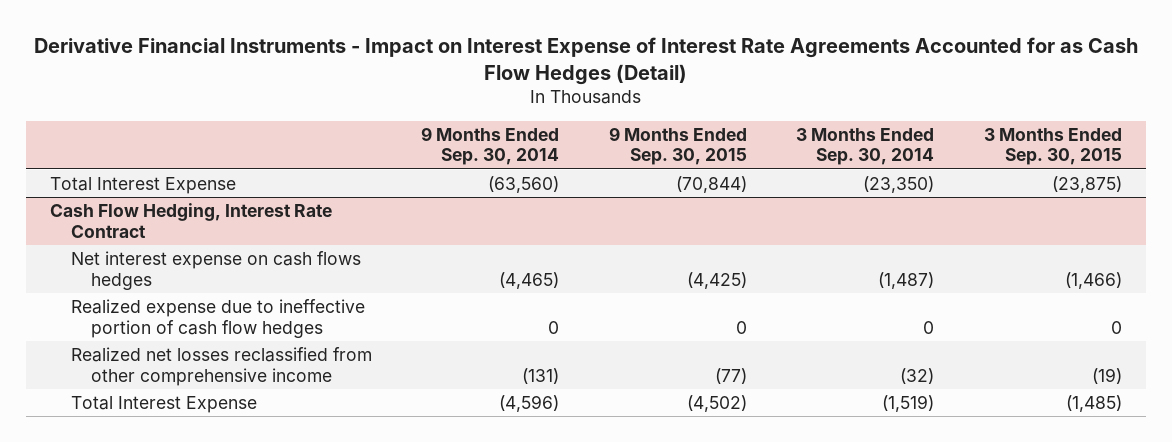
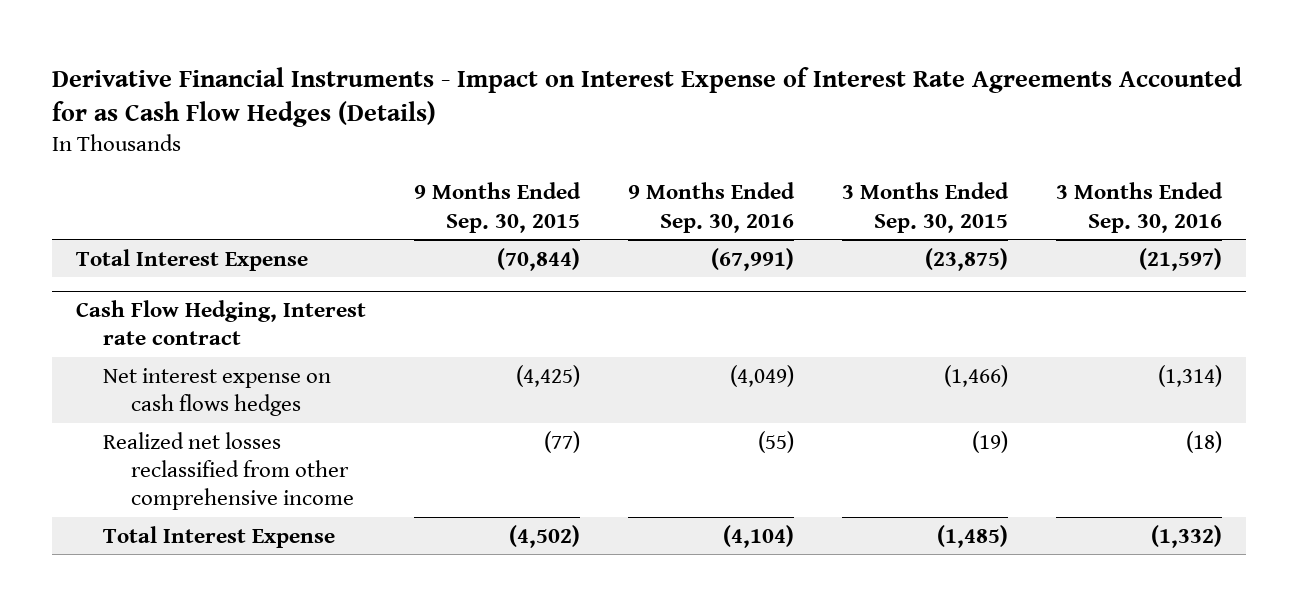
- Derivative Financial Instruments - Impact on Interest Expense of Interest Rate Agreements Accounted for as Cash Flow Hedges (Detail)
+ Derivative Financial Instruments - Impact on Interest Expense of Interest Rate Agreements Accounted for as Cash Flow Hedges (Details)
- | 9 Months Ended Sep. 30, 2014 | 9 Months Ended Sep. 30, 2015 | 3 Months Ended Sep. 30, 2014 | 3 Months Ended Sep. 30, 2015
+ | 9 Months Ended Sep. 30, 2015 | 9 Months Ended Sep. 30, 2016 | 3 Months Ended Sep. 30, 2015 | 3 Months Ended Sep. 30, 2016
- Cash Flow Hedging, Interest Rate Contract
+ Cash Flow Hedging, Interest rate contract
- Realized expense due to ineffective portion of cash flow hedges | 0 | 0 | 0 | 0

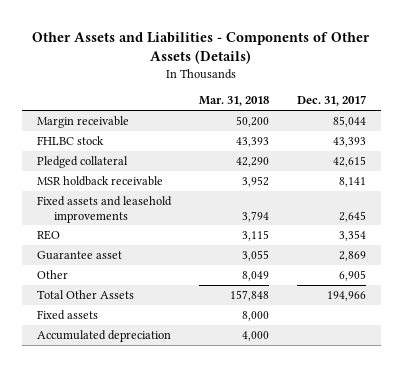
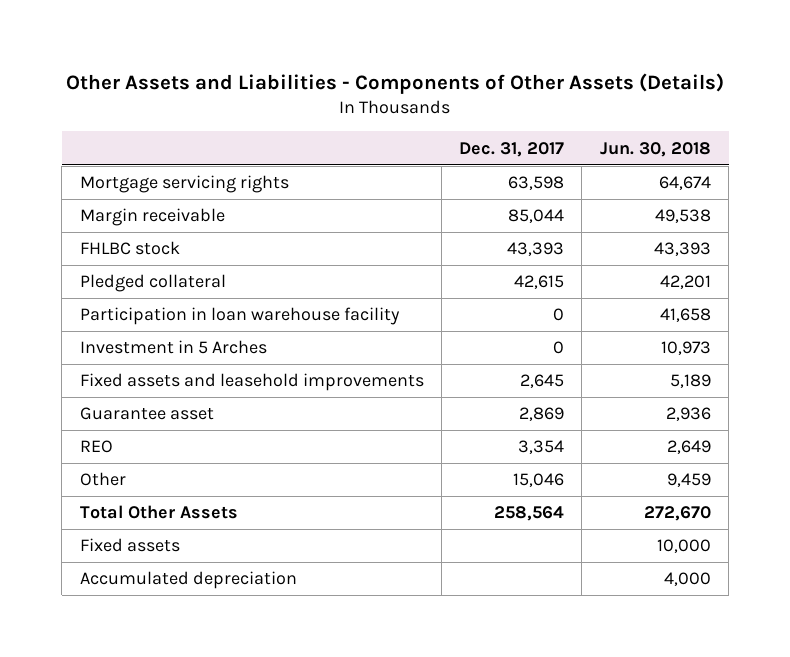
- | Mar. 31, 2018 | Dec. 31, 2017
+ | Dec. 31, 2017 | Jun. 30, 2018
+ Mortgage servicing rights | 63,598 | 64,674
- MSR holdback receivable | 3,952 | 8,141
+ Participation in loan warehouse facility | 0 | 41,658
+ Investment in 5 Arches | 0 | 10,973
- Other | 8,049 | 6,905
- Total Other Assets | 157,848 | 194,966
moved down: REO | 3,354 | 2,649
+ Other | 15,046 | 9,459
+ Total Other Assets | 258,564 | 272,670

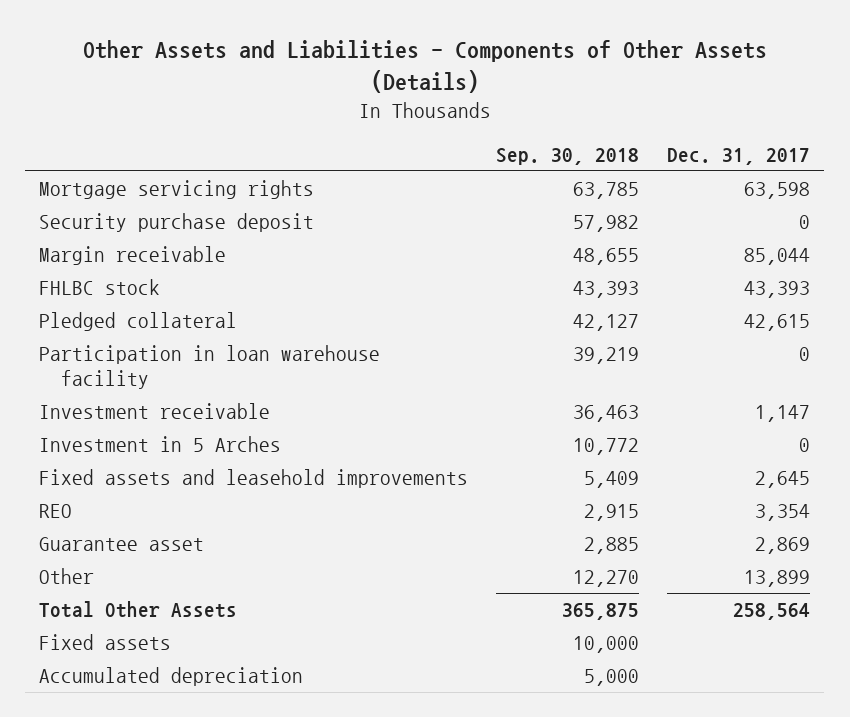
- | Dec. 31, 2017 | Jun. 30, 2018
+ | Sep. 30, 2018 | Dec. 31, 2017
+ Security purchase deposit | 57,982 | 0
+ Investment receivable | 36,463 | 1,147
- Other | 15,046 | 9,459
moved down: Guarantee asset | 2,885 | 2,869
+ Other | 12,270 | 13,899

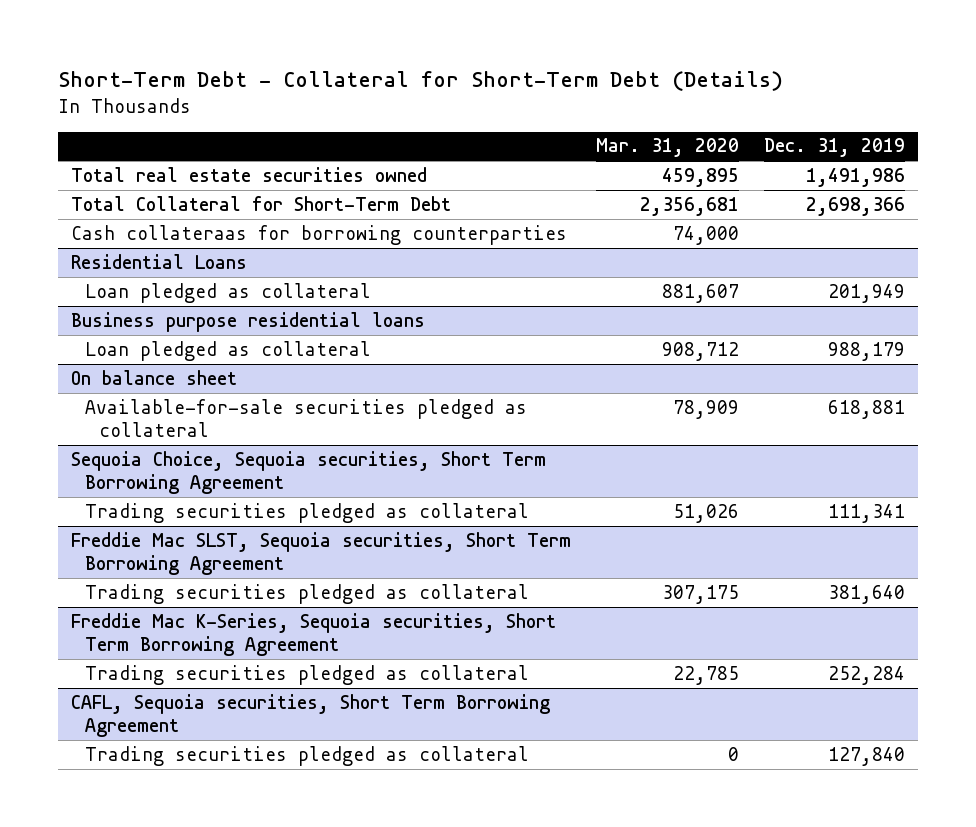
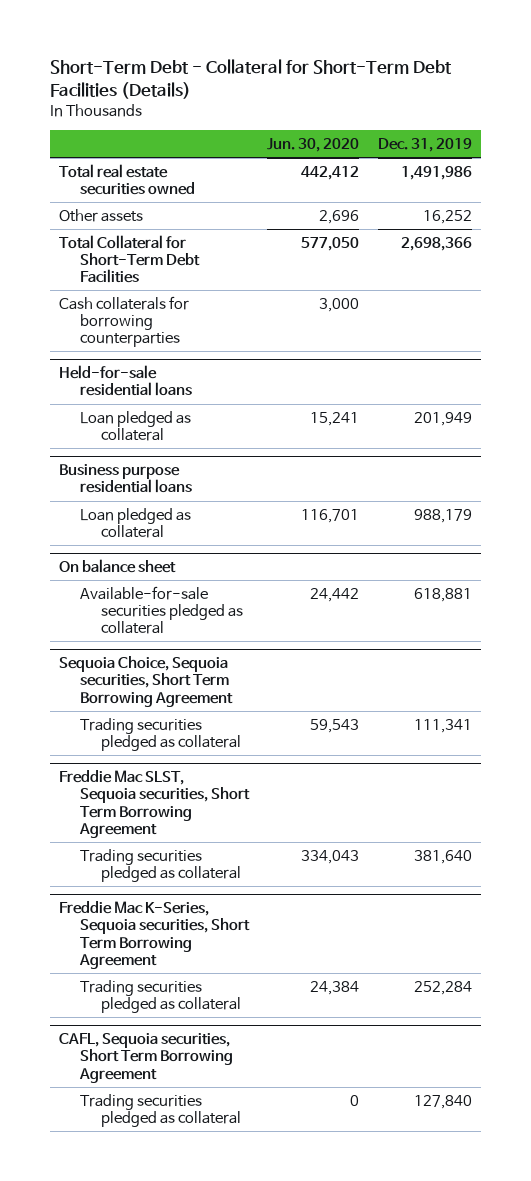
- Short-Term Debt - Collateral for Short-Term Debt (Details)
+ Short-Term Debt - Collateral for Short-Term Debt Facilities (Details)
- | Mar. 31, 2020 | Dec. 31, 2019
+ | Jun. 30, 2020 | Dec. 31, 2019
- Total Collateral for Short-Term Debt | 2,356,681 | 2,698,366
- Cash collateraas for borrowing counterparties | 74,000 |
- Residential Loans
+ Other assets | 2,696 | 16,252
+ Total Collateral for Short-Term Debt Facilities | 577,050 | 2,698,366
+ Cash collaterals for borrowing counterparties | 3,000 |
+ Held-for-sale residential loans

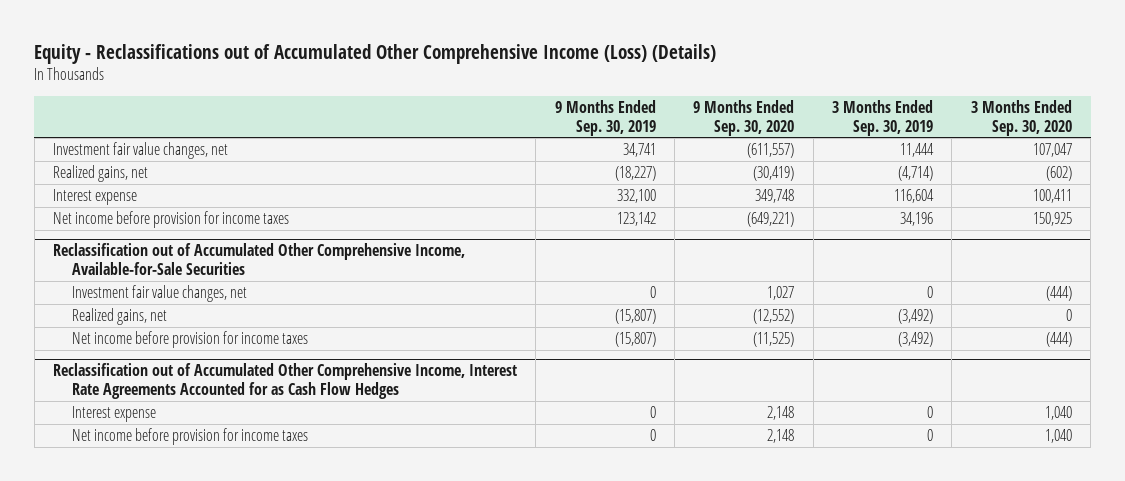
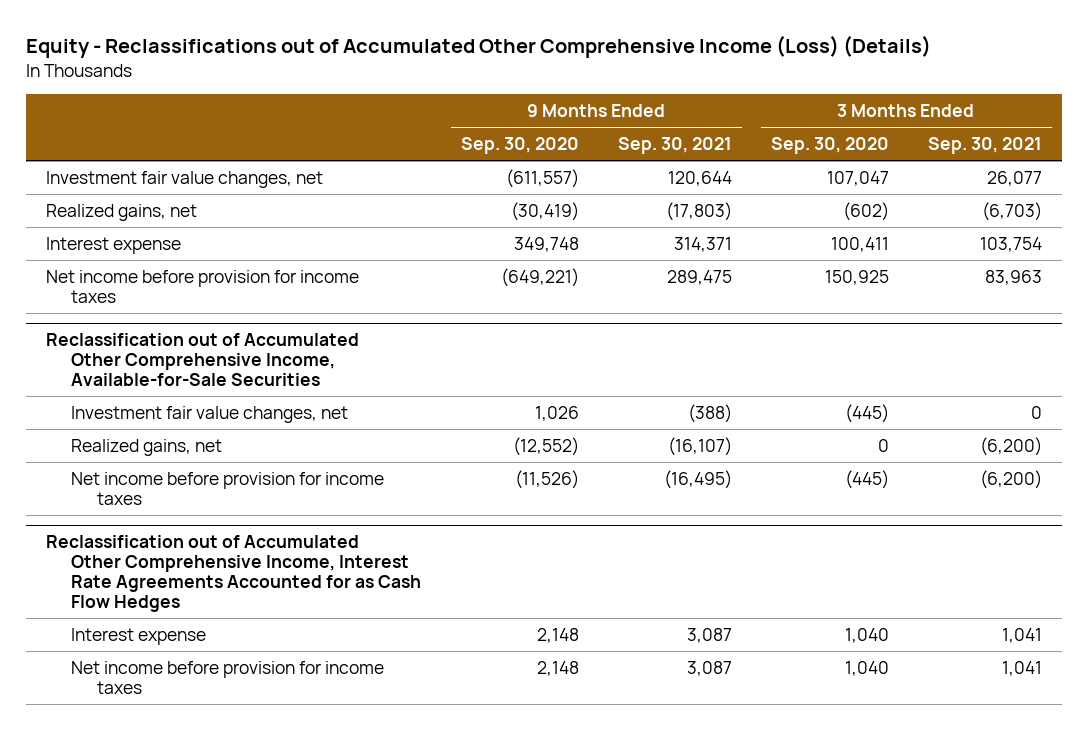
- | 9 Months Ended Sep. 30, 2019 | 9 Months Ended Sep. 30, 2020 | 3 Months Ended Sep. 30, 2019 | 3 Months Ended Sep. 30, 2020
+ | 9 Months Ended Sep. 30, 2020 | 9 Months Ended Sep. 30, 2021 | 3 Months Ended Sep. 30, 2020 | 3 Months Ended Sep. 30, 2021
@ Reclassification out of Accumulated Other Comprehensive Income, Available-for-Sale Securities
- Investment fair value changes, net | 0 | 1,027 | 0 | (444)
+ Investment fair value changes, net | 1,026 | (388) | (445) | 0
- Net income before provision for income taxes | (15,807) | (11,525) | (3,492) | (444)
+ Net income before provision for income taxes | (11,526) | (16,495) | (445) | (6,200)

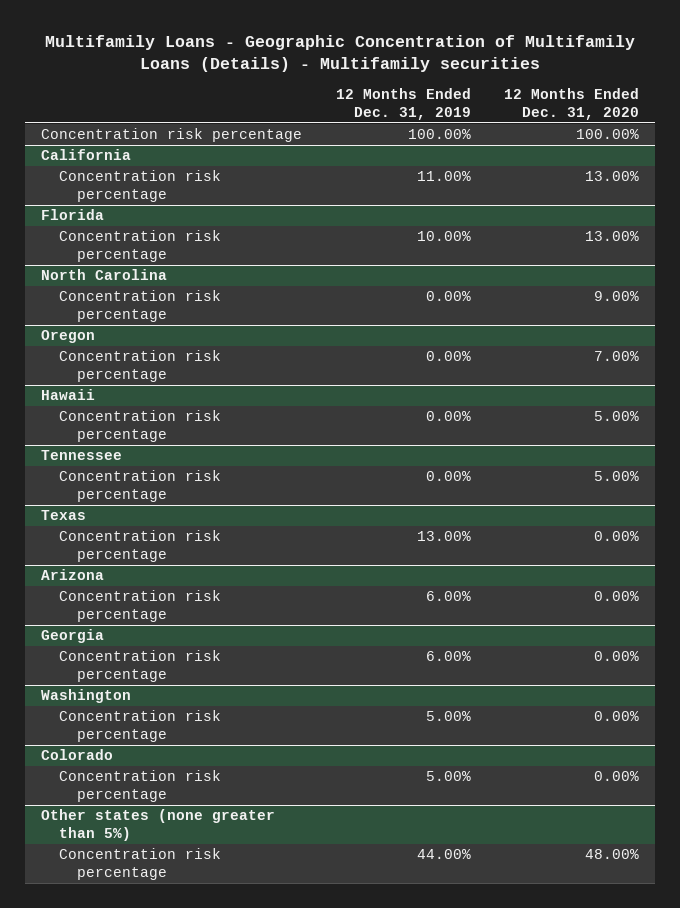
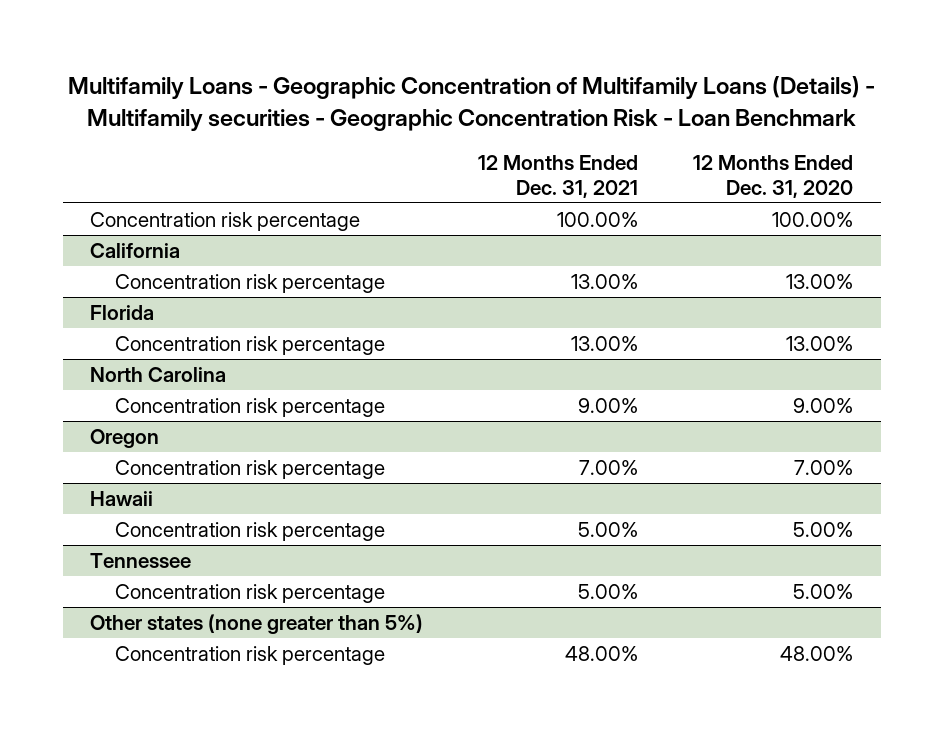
- Multifamily Loans - Geographic Concentration of Multifamily Loans (Details) - Multifamily securities
+ Multifamily Loans - Geographic Concentration of Multifamily Loans (Details) - Multifamily securities - Geographic Concentration Risk - Loan Benchmark
- | 12 Months Ended Dec. 31, 2019 | 12 Months Ended Dec. 31, 2020
+ | 12 Months Ended Dec. 31, 2021 | 12 Months Ended Dec. 31, 2020
- Texas
- Concentration risk percentage | 13.00% | 0.00%
- Arizona
- Concentration risk percentage | 6.00% | 0.00%
- Georgia
- Concentration risk percentage | 6.00% | 0.00%
- Washington
- Concentration risk percentage | 5.00% | 0.00%
- Colorado
- Concentration risk percentage | 5.00% | 0.00%

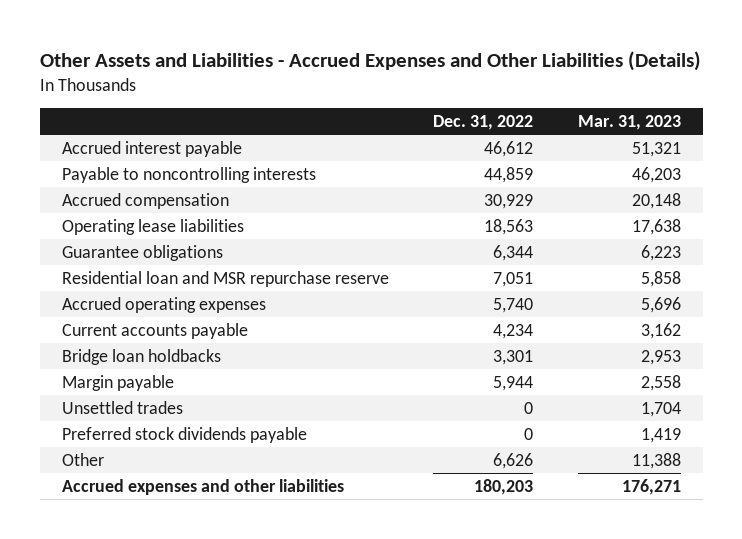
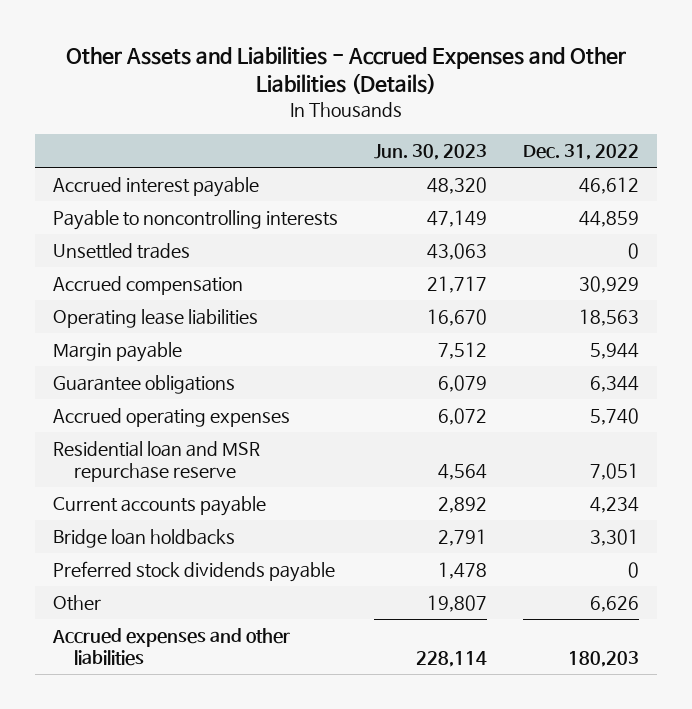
- | Dec. 31, 2022 | Mar. 31, 2023
+ | Jun. 30, 2023 | Dec. 31, 2022
moved up: Unsettled trades | 43,063 | 0
moved up: Margin payable | 7,512 | 5,944
moved down: Residential loan and MSR repurchase reserve | 4,564 | 7,051

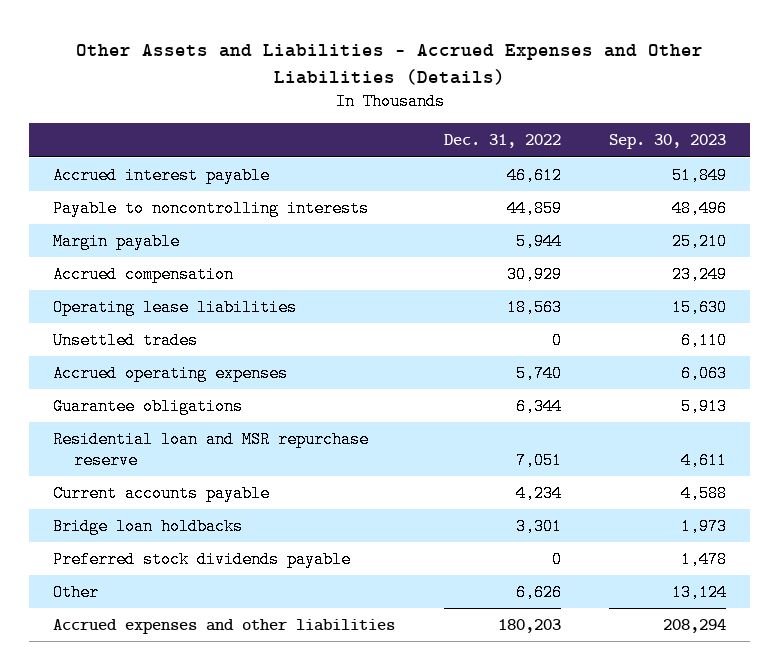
- | Jun. 30, 2023 | Dec. 31, 2022
+ | Dec. 31, 2022 | Sep. 30, 2023
moved up: Margin payable | 5,944 | 25,210
moved down: Unsettled trades | 0 | 6,110
moved down: Guarantee obligations | 6,344 | 5,913

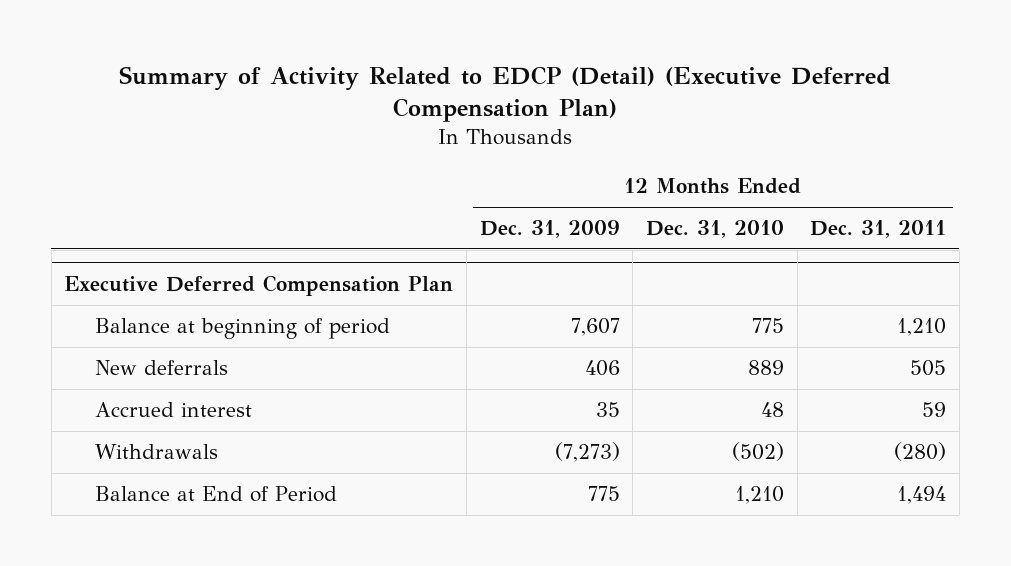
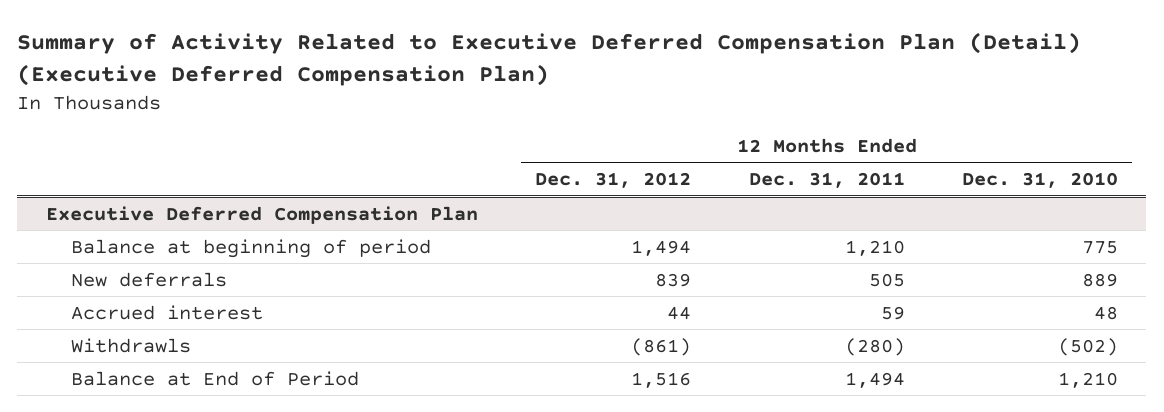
- Summary of Activity Related to EDCP (Detail) (Executive Deferred Compensation Plan)
+ Summary of Activity Related to Executive Deferred Compensation Plan (Detail) (Executive Deferred Compensation Plan)
- | 12 Months Ended Dec. 31, 2009 | 12 Months Ended Dec. 31, 2010 | 12 Months Ended Dec. 31, 2011
+ | 12 Months Ended Dec. 31, 2012 | 12 Months Ended Dec. 31, 2011 | 12 Months Ended Dec. 31, 2010
@ Executive Deferred Compensation Plan
- Withdrawals | (7,273) | (502) | (280)
+ Withdrawls | (861) | (280) | (502)

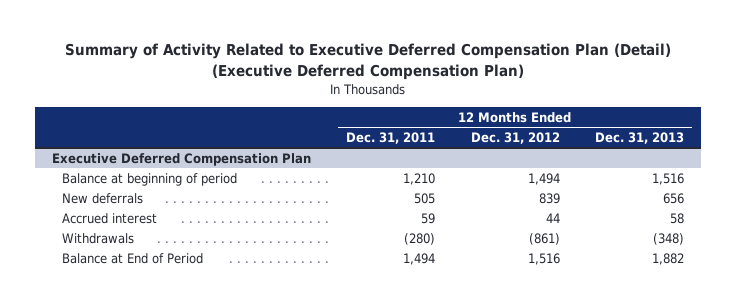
- | 12 Months Ended Dec. 31, 2012 | 12 Months Ended Dec. 31, 2011 | 12 Months Ended Dec. 31, 2010
+ | 12 Months Ended Dec. 31, 2011 | 12 Months Ended Dec. 31, 2012 | 12 Months Ended Dec. 31, 2013
@ Executive Deferred Compensation Plan
- Withdrawls | (861) | (280) | (502)
+ Withdrawals | (280) | (861) | (348)

